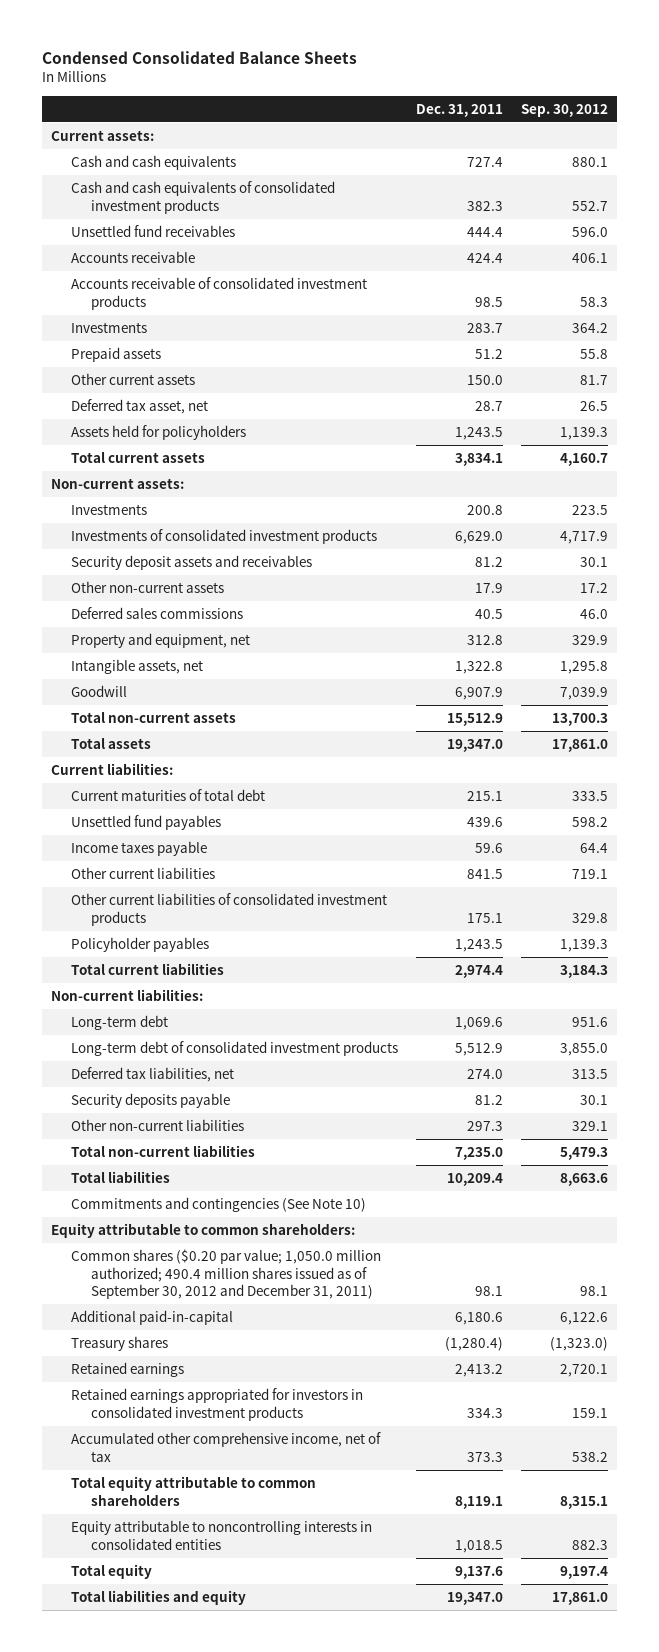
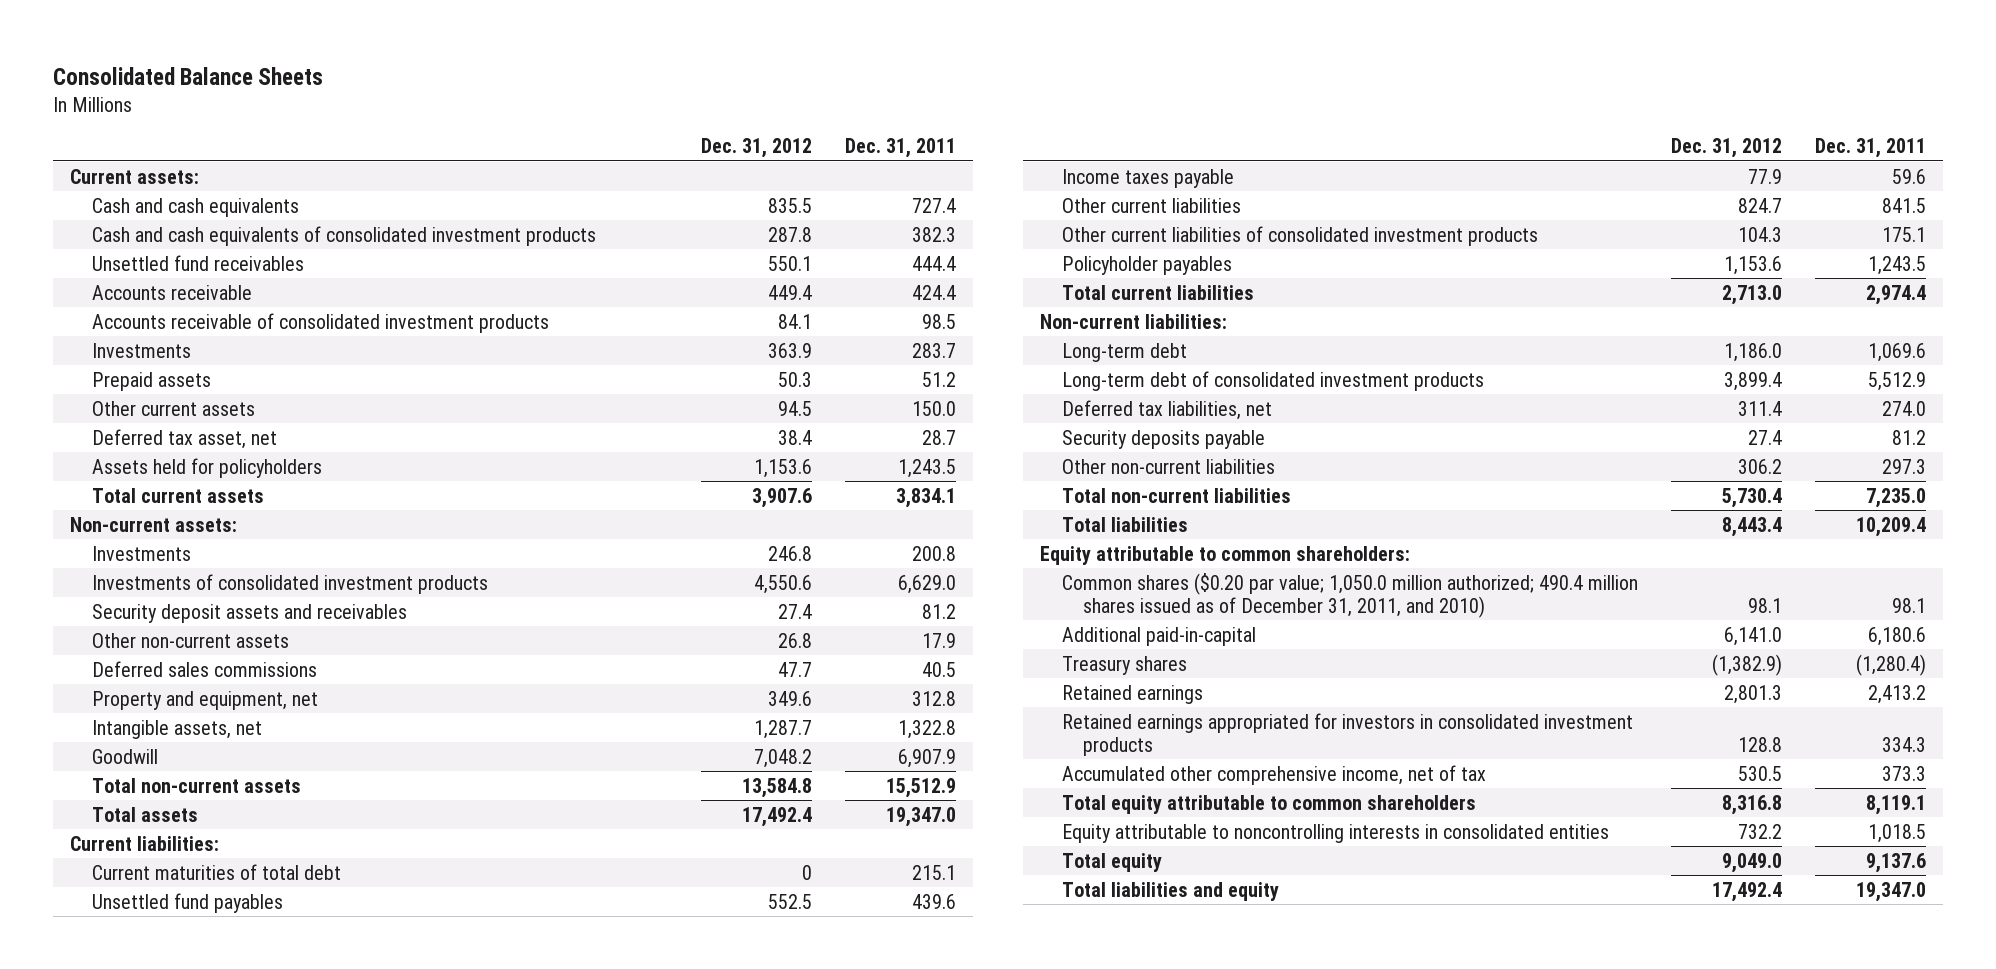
- Condensed Consolidated Balance Sheets
+ Consolidated Balance Sheets
- | Dec. 31, 2011 | Sep. 30, 2012
+ | Dec. 31, 2012 | Dec. 31, 2011
- Commitments and contingencies (See Note 10)
- Common shares ($0.20 par value; 1,050.0 million authorized; 490.4 million shares issued as of September 30, 2012 and December 31, 2011) | 98.1 | 98.1
+ Common shares ($0.20 par value; 1,050.0 million authorized; 490.4 million shares issued as of December 31, 2011, and 2010) | 98.1 | 98.1

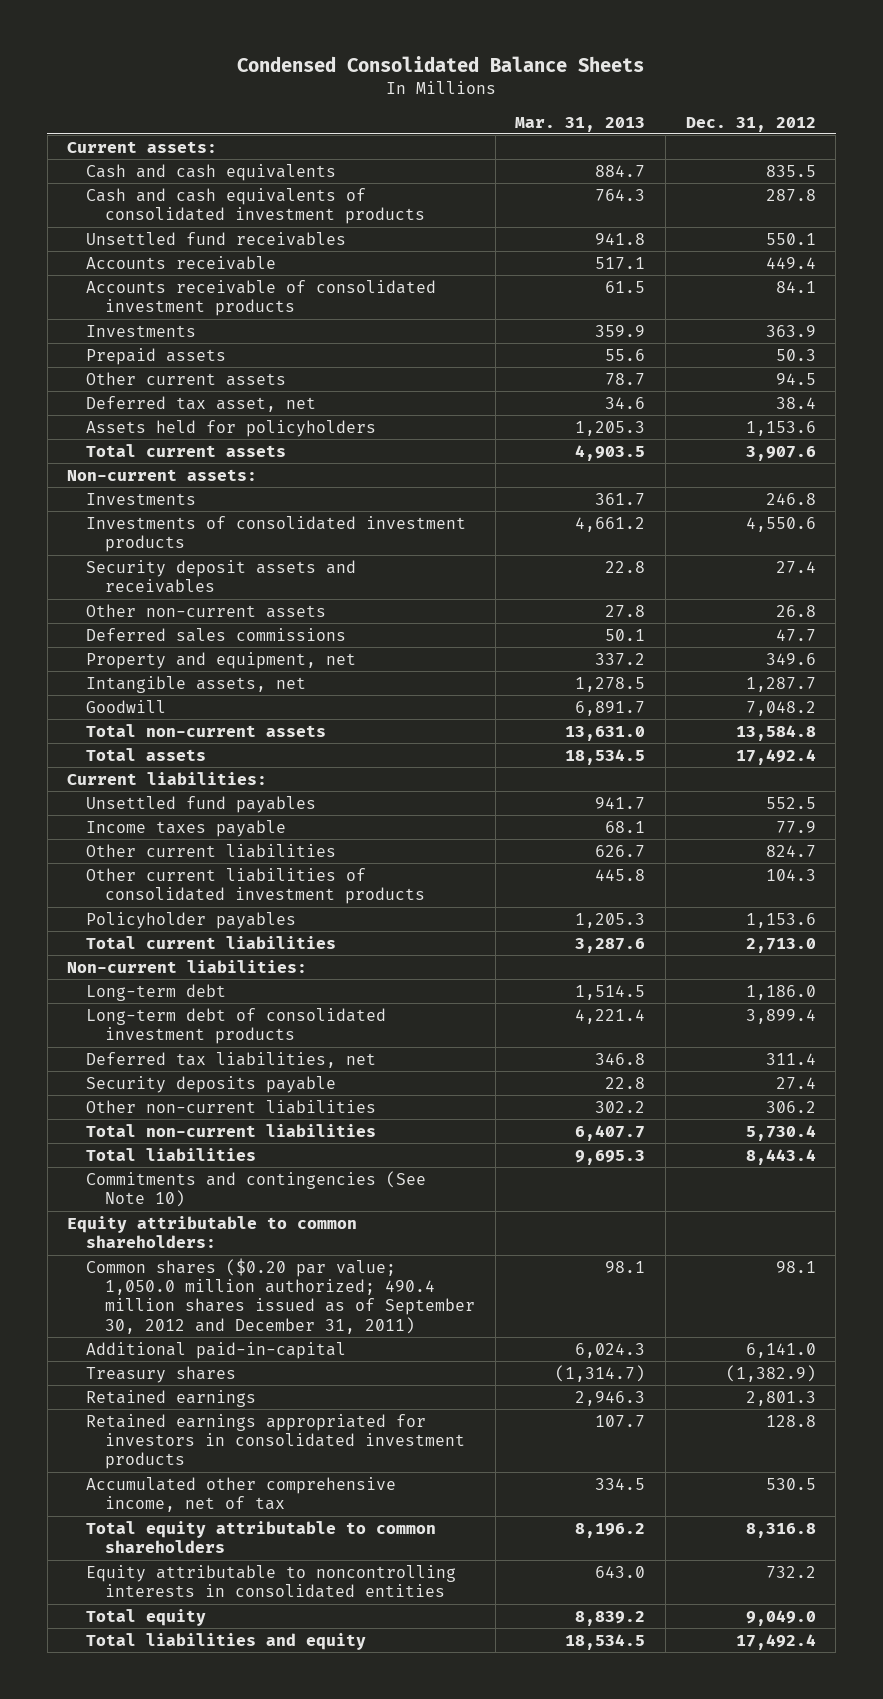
- Consolidated Balance Sheets
+ Condensed Consolidated Balance Sheets
- | Dec. 31, 2012 | Dec. 31, 2011
+ | Mar. 31, 2013 | Dec. 31, 2012
- Current maturities of total debt | 0 | 215.1
+ Commitments and contingencies (See Note 10)
- Common shares ($0.20 par value; 1,050.0 million authorized; 490.4 million shares issued as of December 31, 2011, and 2010) | 98.1 | 98.1
+ Common shares ($0.20 par value; 1,050.0 million authorized; 490.4 million shares issued as of September 30, 2012 and December 31, 2011) | 98.1 | 98.1

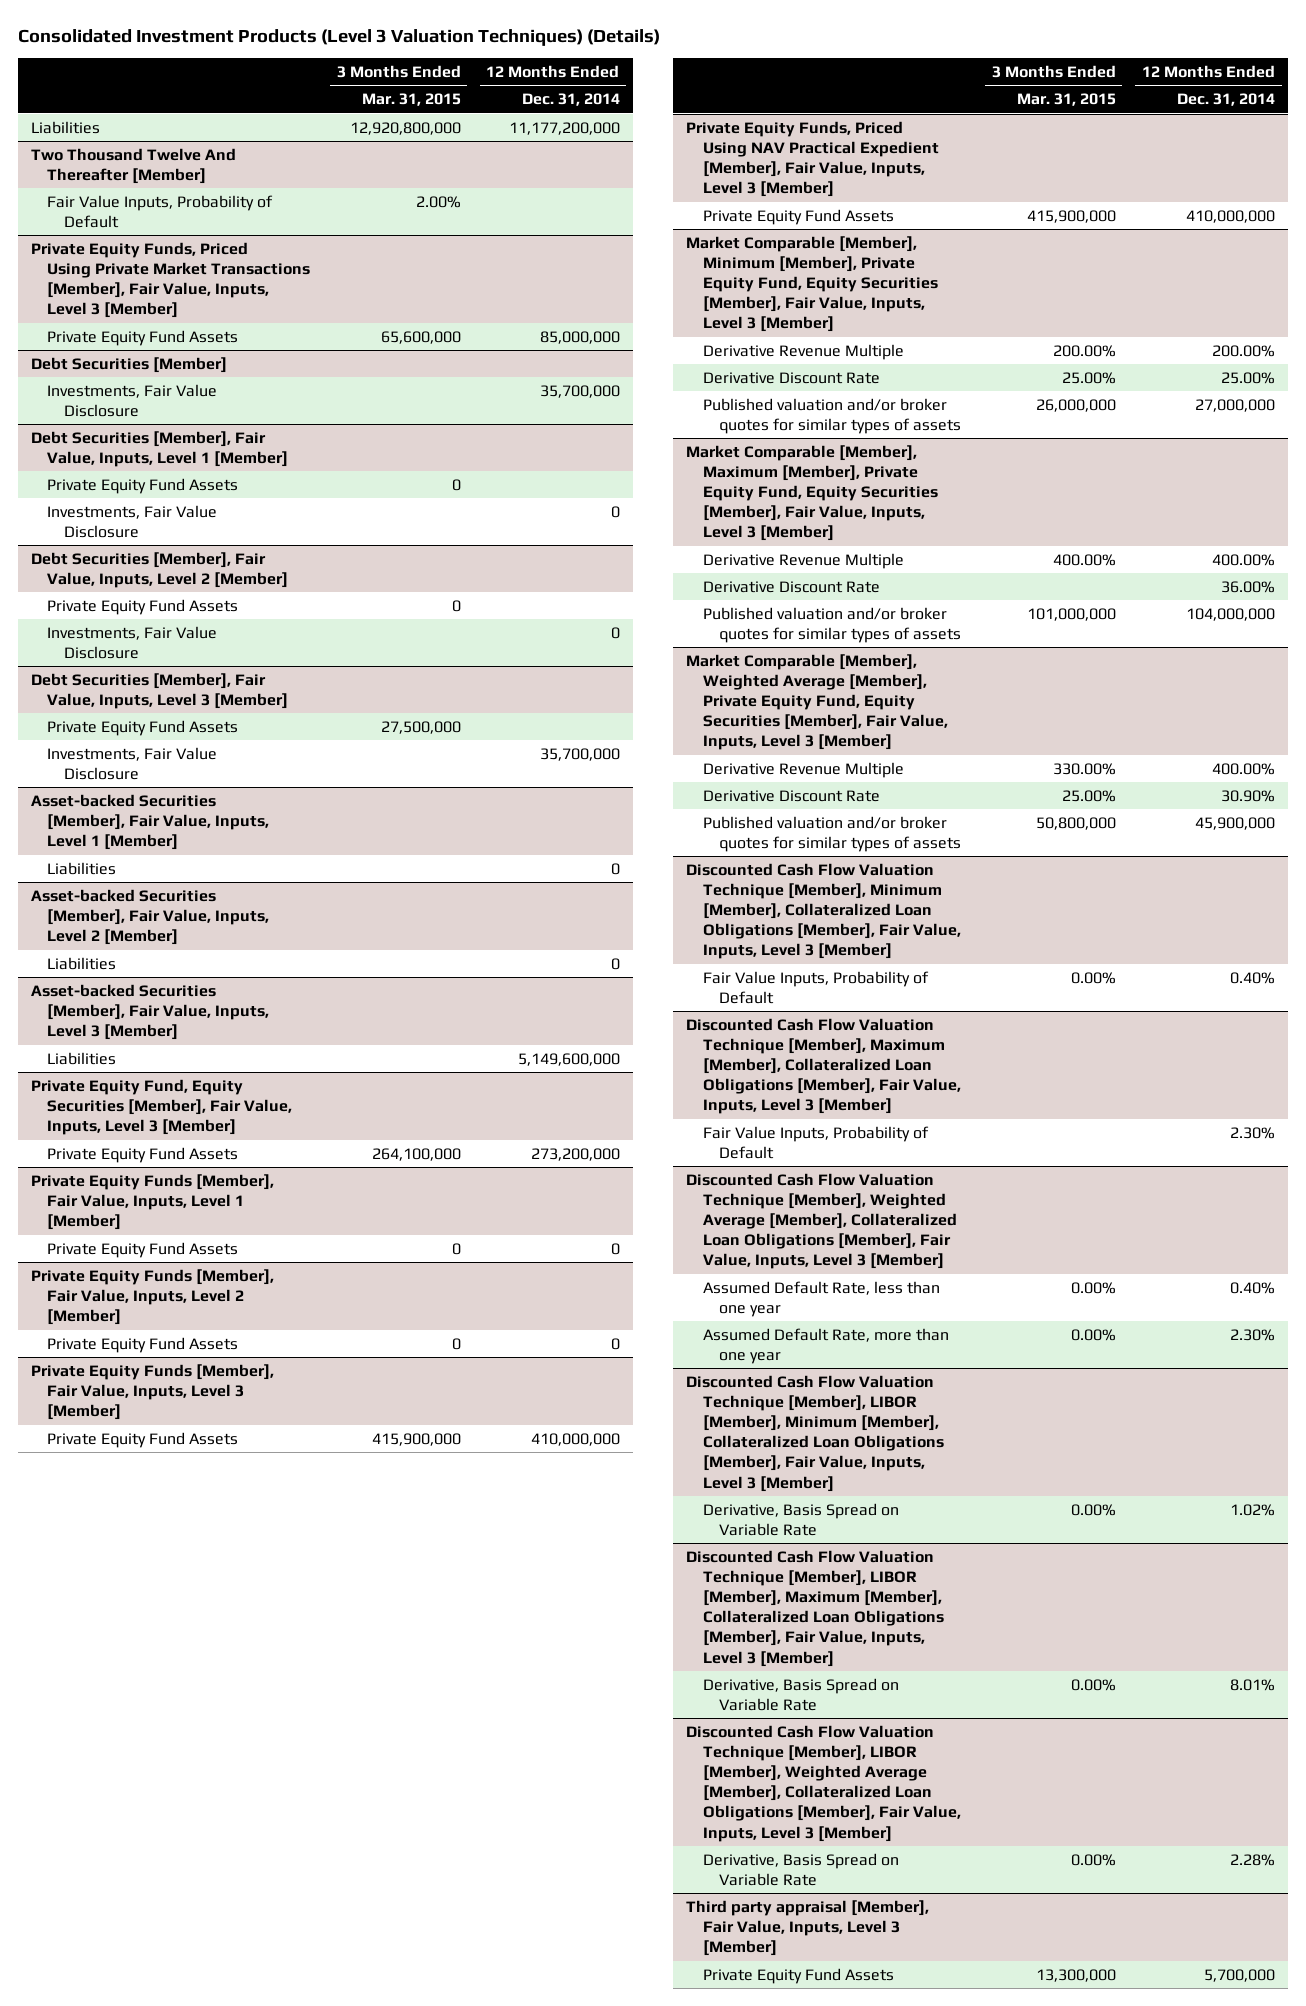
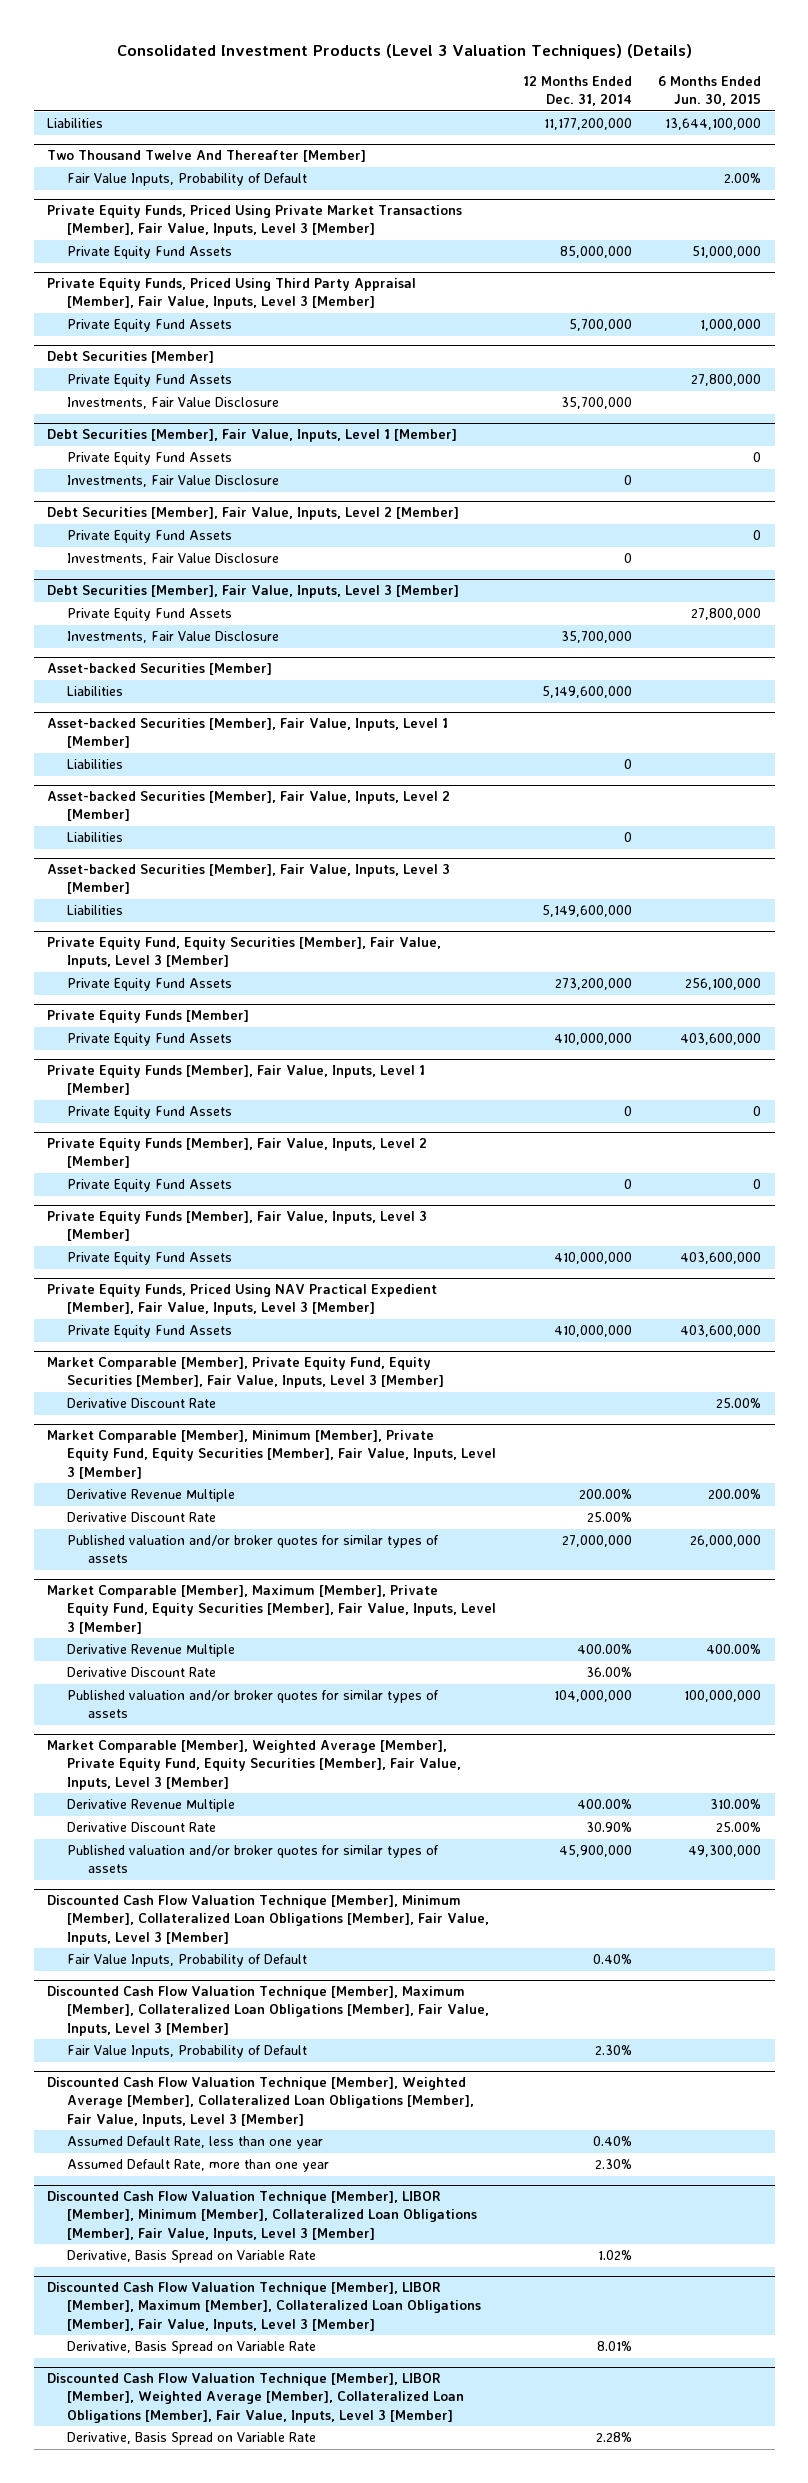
- | 3 Months Ended Mar. 31, 2015 | 12 Months Ended Dec. 31, 2014
+ | 12 Months Ended Dec. 31, 2014 | 6 Months Ended Jun. 30, 2015
+ Private Equity Funds, Priced Using Third Party Appraisal [Member], Fair Value, Inputs, Level 3 [Member]
+ Private Equity Fund Assets | 5,700,000 | 1,000,000
@ Debt Securities [Member]
+ Private Equity Fund Assets | | 27,800,000
+ Asset-backed Securities [Member]
+ Liabilities | 5,149,600,000 |
+ Private Equity Funds [Member]
+ Private Equity Fund Assets | 410,000,000 | 403,600,000
+ Market Comparable [Member], Private Equity Fund, Equity Securities [Member], Fair Value, Inputs, Level 3 [Member]
+ Derivative Discount Rate | | 25.00%
- Third party appraisal [Member], Fair Value, Inputs, Level 3 [Member]
- Private Equity Fund Assets | 13,300,000 | 5,700,000

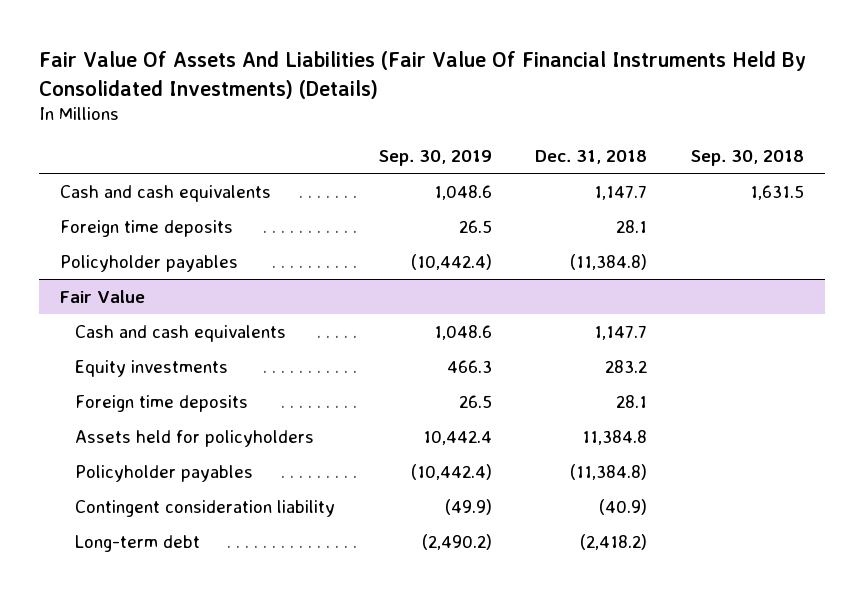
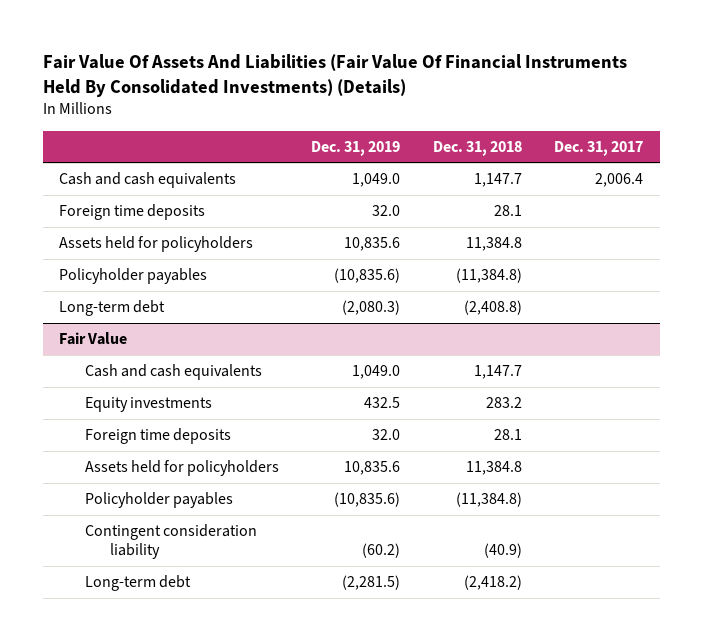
- | Sep. 30, 2019 | Dec. 31, 2018 | Sep. 30, 2018
+ | Dec. 31, 2019 | Dec. 31, 2018 | Dec. 31, 2017
+ Assets held for policyholders | 10,835.6 | 11,384.8 |
+ Long-term debt | (2,080.3) | (2,408.8) |

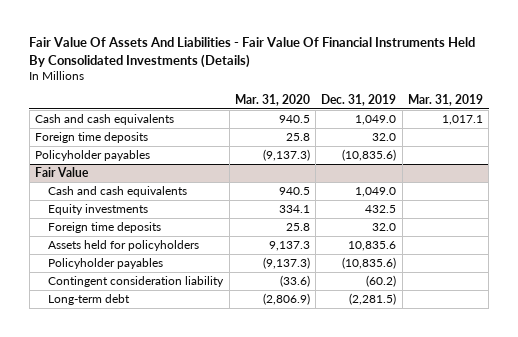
- Fair Value Of Assets And Liabilities (Fair Value Of Financial Instruments Held By Consolidated Investments) (Details)
+ Fair Value Of Assets And Liabilities - Fair Value Of Financial Instruments Held By Consolidated Investments (Details)
- | Dec. 31, 2019 | Dec. 31, 2018 | Dec. 31, 2017
+ | Mar. 31, 2020 | Dec. 31, 2019 | Mar. 31, 2019
- Assets held for policyholders | 10,835.6 | 11,384.8 |
- Long-term debt | (2,080.3) | (2,408.8) |

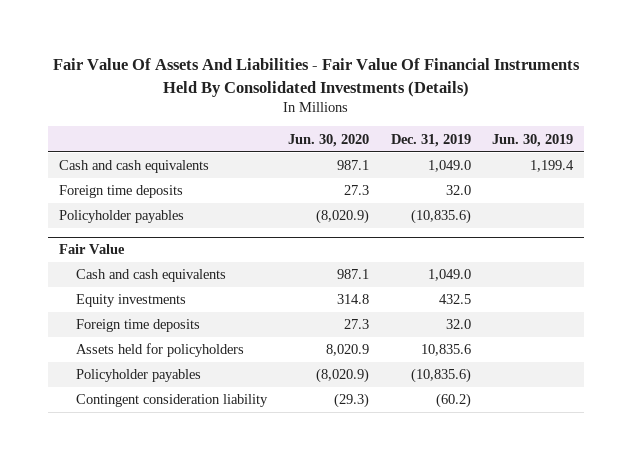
- | Mar. 31, 2020 | Dec. 31, 2019 | Mar. 31, 2019
+ | Jun. 30, 2020 | Dec. 31, 2019 | Jun. 30, 2019
@ Fair Value
- Long-term debt | (2,806.9) | (2,281.5) |

